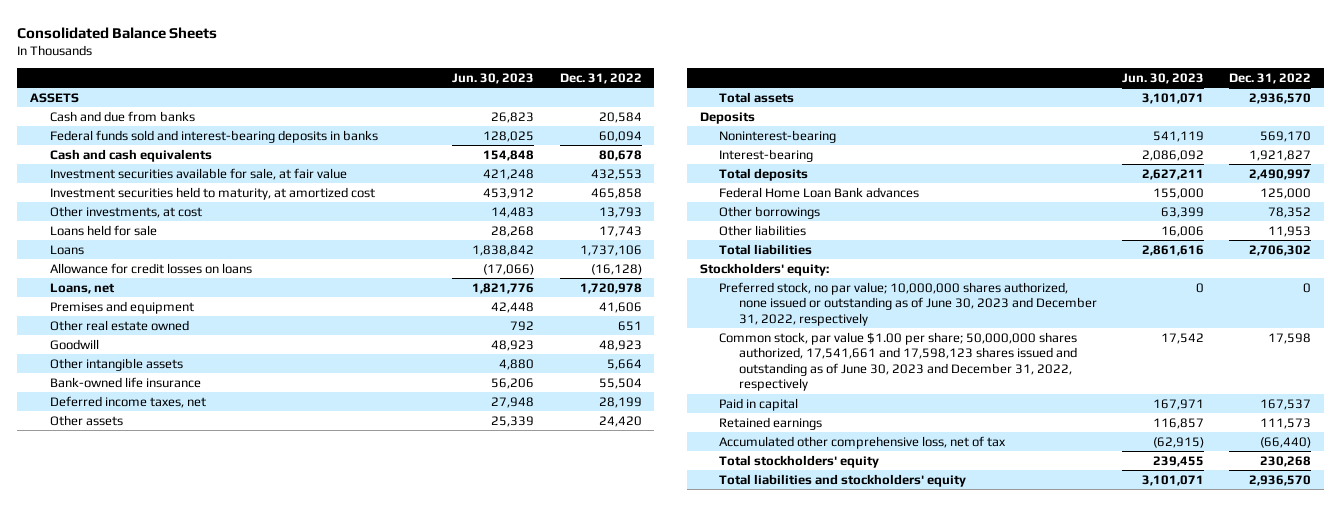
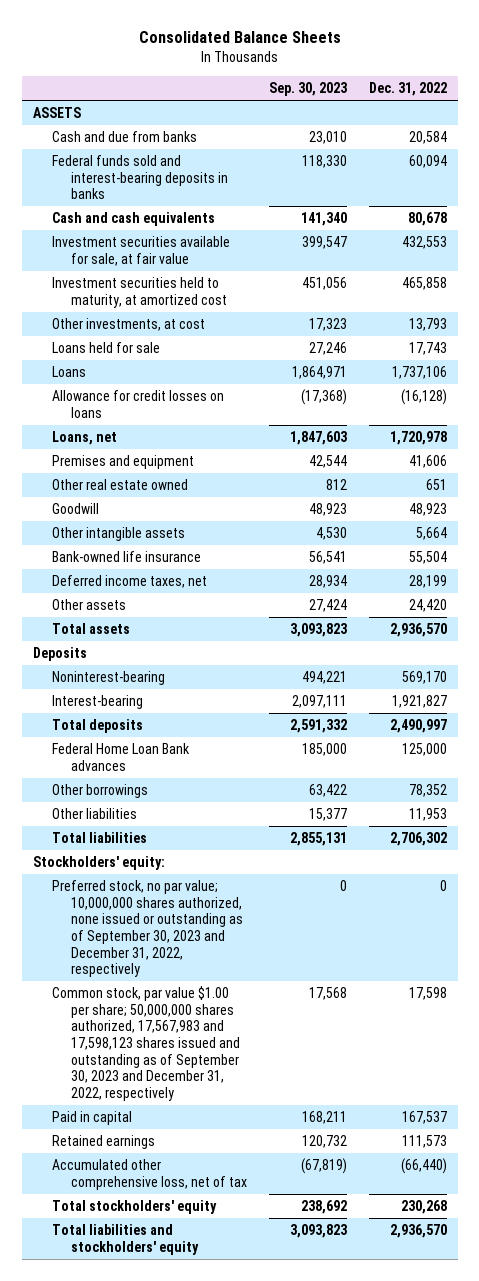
- | Jun. 30, 2023 | Dec. 31, 2022
+ | Sep. 30, 2023 | Dec. 31, 2022
- Preferred stock, no par value; 10,000,000 shares authorized, none issued or outstanding as of June 30, 2023 and December 31, 2022, respectively | 0 | 0
- Common stock, par value $1.00 per share; 50,000,000 shares authorized, 17,541,661 and 17,598,123 shares issued and outstanding as of June 30, 2023 and December 31, 2022, respectively | 17,542 | 17,598
+ Preferred stock, no par value; 10,000,000 shares authorized, none issued or outstanding as of September 30, 2023 and December 31, 2022, respectively | 0 | 0
+ Common stock, par value $1.00 per share; 50,000,000 shares authorized, 17,567,983 and 17,598,123 shares issued and outstanding as of September 30, 2023 and December 31, 2022, respectively | 17,568 | 17,598

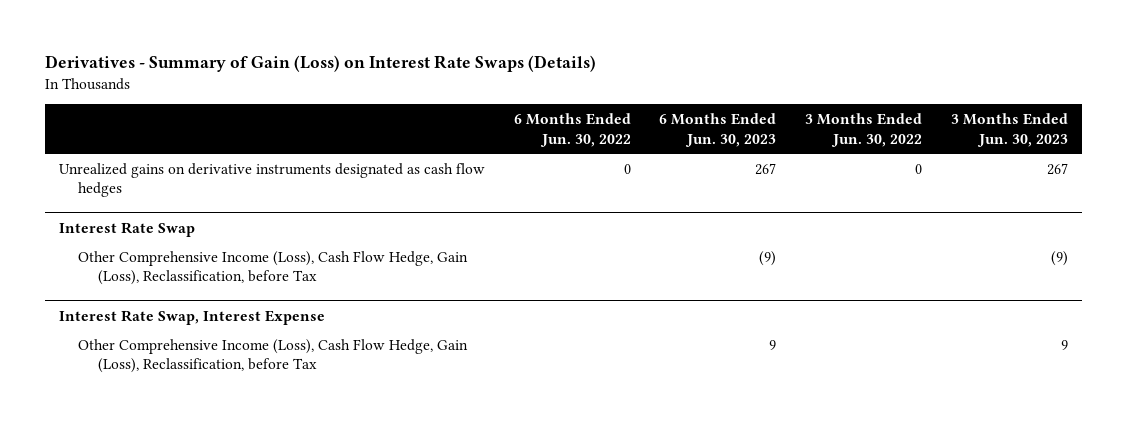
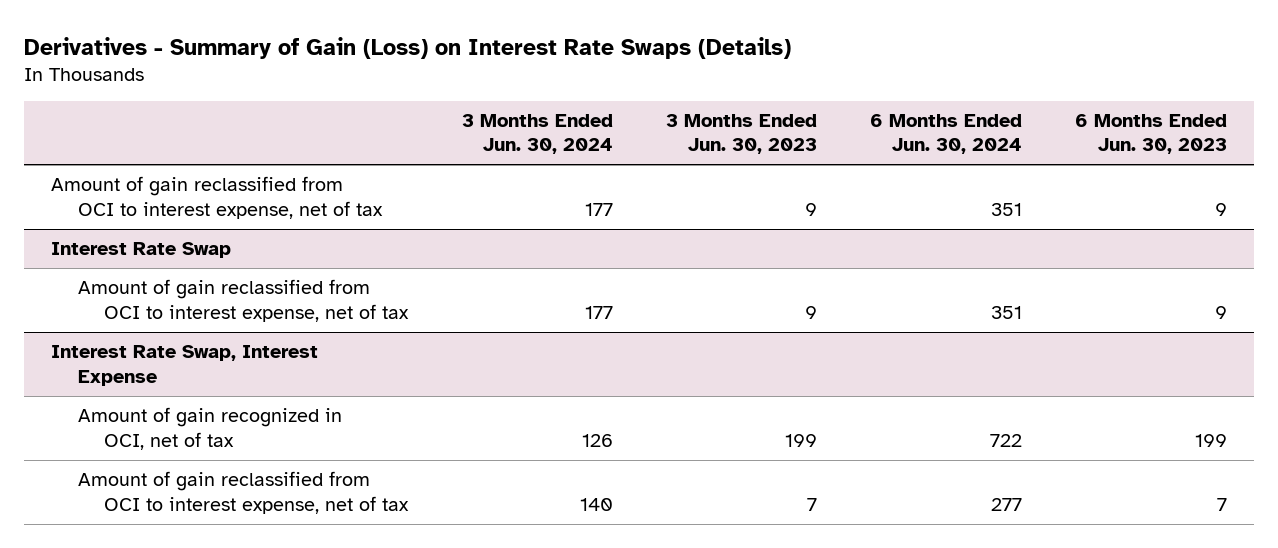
- | 6 Months Ended Jun. 30, 2022 | 6 Months Ended Jun. 30, 2023 | 3 Months Ended Jun. 30, 2022 | 3 Months Ended Jun. 30, 2023
+ | 3 Months Ended Jun. 30, 2024 | 3 Months Ended Jun. 30, 2023 | 6 Months Ended Jun. 30, 2024 | 6 Months Ended Jun. 30, 2023
- Unrealized gains on derivative instruments designated as cash flow hedges | 0 | 267 | 0 | 267
+ Amount of gain reclassified from OCI to interest expense, net of tax | 177 | 9 | 351 | 9
@ Interest Rate Swap
- Other Comprehensive Income (Loss), Cash Flow Hedge, Gain (Loss), Reclassification, before Tax | | (9) | | (9)
+ Amount of gain reclassified from OCI to interest expense, net of tax | 177 | 9 | 351 | 9
@ Interest Rate Swap, Interest Expense
- Other Comprehensive Income (Loss), Cash Flow Hedge, Gain (Loss), Reclassification, before Tax | | 9 | | 9
+ Amount of gain recognized in OCI, net of tax | 126 | 199 | 722 | 199
+ Amount of gain reclassified from OCI to interest expense, net of tax | 140 | 7 | 277 | 7

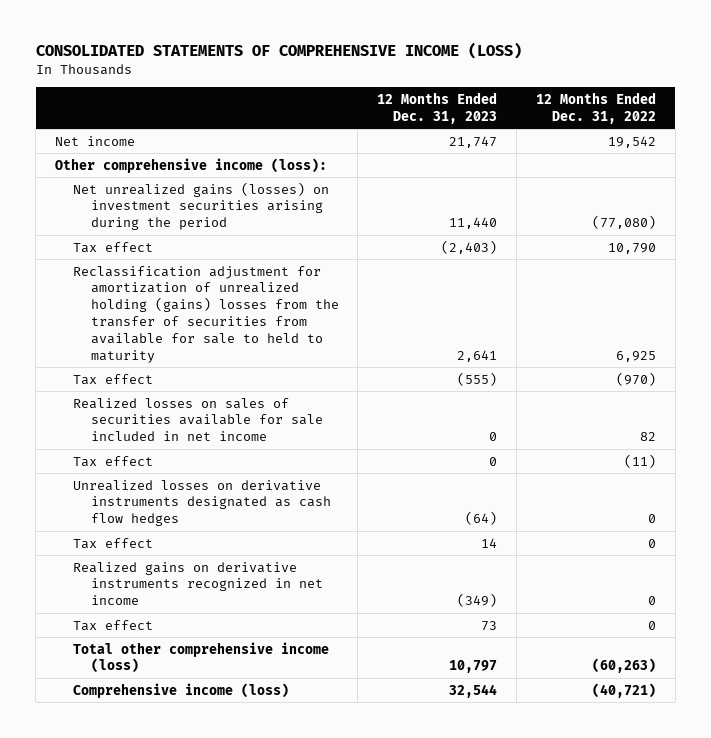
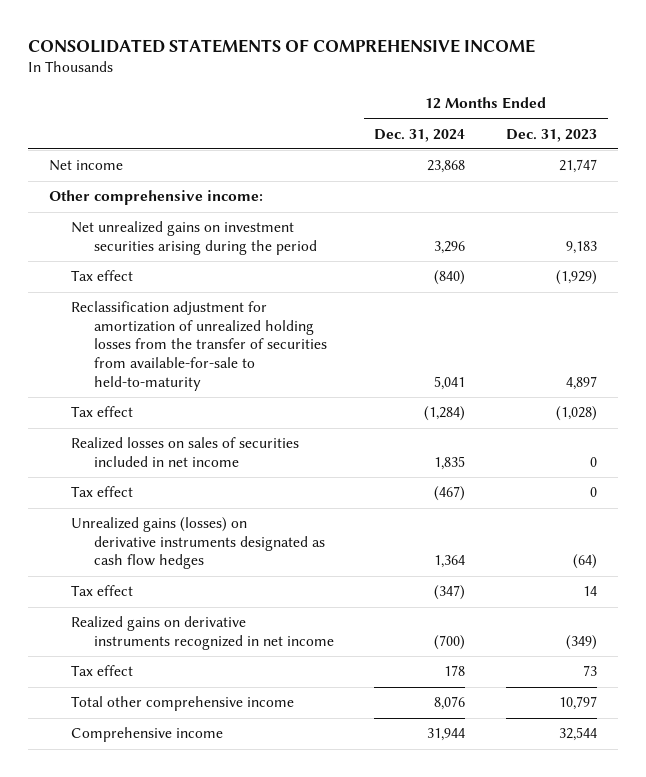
- CONSOLIDATED STATEMENTS OF COMPREHENSIVE INCOME (LOSS)
+ CONSOLIDATED STATEMENTS OF COMPREHENSIVE INCOME
- | 12 Months Ended Dec. 31, 2023 | 12 Months Ended Dec. 31, 2022
+ | 12 Months Ended Dec. 31, 2024 | 12 Months Ended Dec. 31, 2023
- Other comprehensive income (loss):
- Net unrealized gains (losses) on investment securities arising during the period | 11,440 | (77,080)
- Tax effect | (2,403) | 10,790
- Reclassification adjustment for amortization of unrealized holding (gains) losses from the transfer of securities from available for sale to held to maturity | 2,641 | 6,925
- Tax effect | (555) | (970)
- Realized losses on sales of securities available for sale included in net income | 0 | 82
+ Other comprehensive income:
+ Net unrealized gains on investment securities arising during the period | 3,296 | 9,183
+ Tax effect | (840) | (1,929)
+ Reclassification adjustment for amortization of unrealized holding losses from the transfer of securities from available-for-sale to held-to-maturity | 5,041 | 4,897
+ Tax effect | (1,284) | (1,028)
+ Realized losses on sales of securities included in net income | 1,835 | 0
- Unrealized losses on derivative instruments designated as cash flow hedges | (64) | 0
+ Unrealized gains (losses) on derivative instruments designated as cash flow hedges | 1,364 | (64)
- Total other comprehensive income (loss) | 10,797 | (60,263)
- Comprehensive income (loss) | 32,544 | (40,721)
+ Total other comprehensive income | 8,076 | 10,797
+ Comprehensive income | 31,944 | 32,544

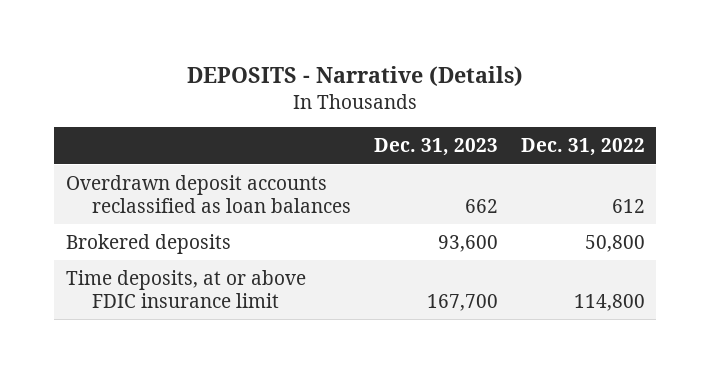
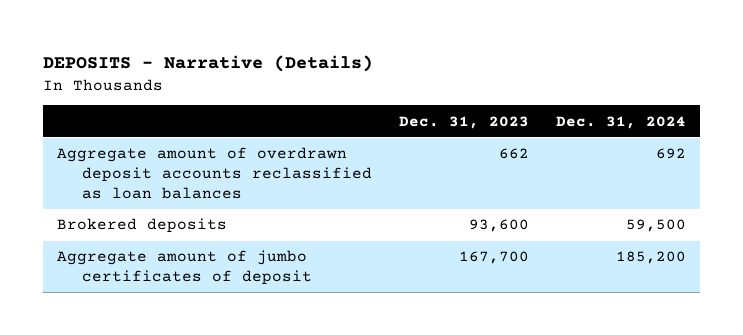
- | Dec. 31, 2023 | Dec. 31, 2022
+ | Dec. 31, 2023 | Dec. 31, 2024
- Overdrawn deposit accounts reclassified as loan balances | 662 | 612
+ Aggregate amount of overdrawn deposit accounts reclassified as loan balances | 662 | 692
- Time deposits, at or above FDIC insurance limit | 167,700 | 114,800
+ Aggregate amount of jumbo certificates of deposit | 167,700 | 185,200

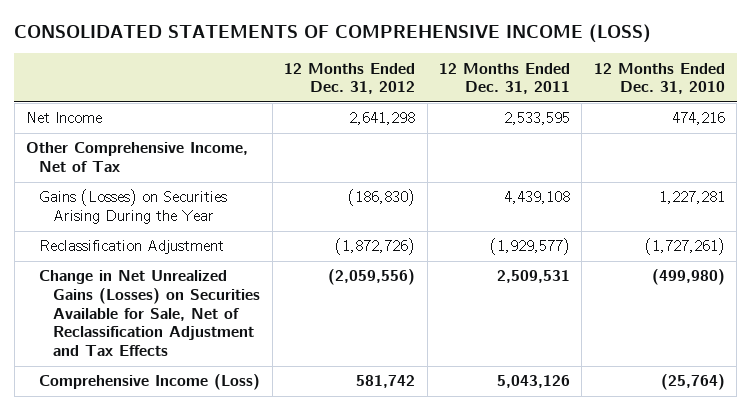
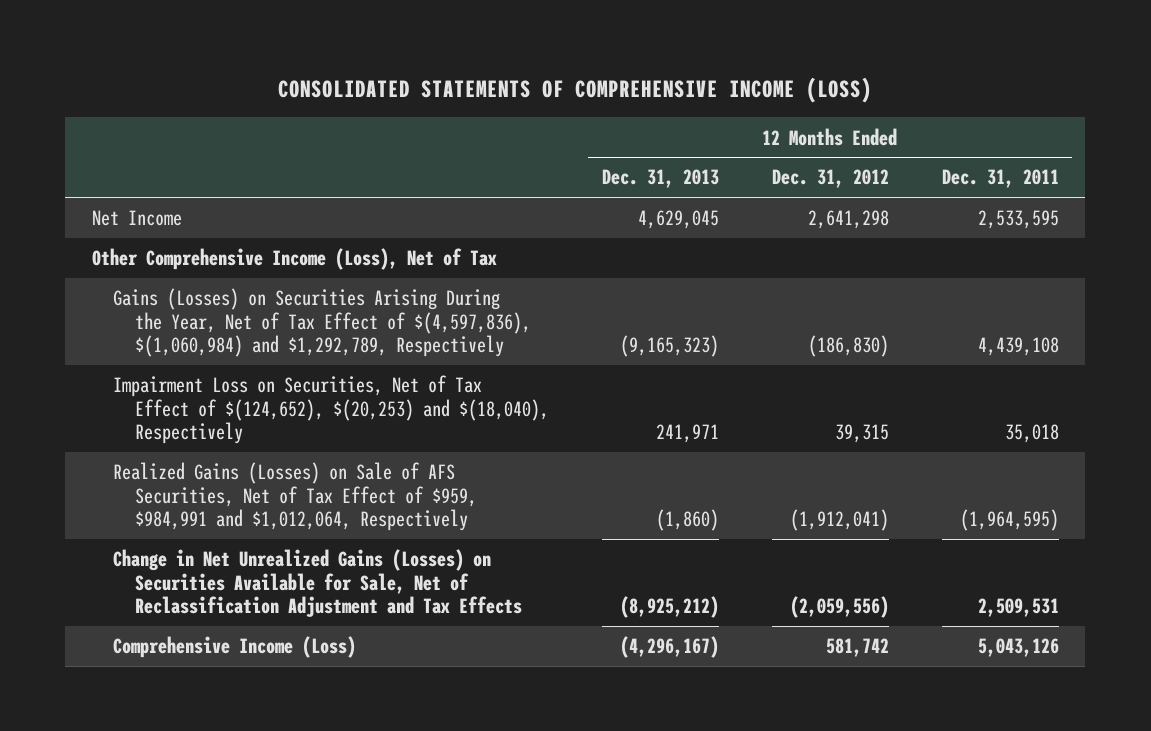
- | 12 Months Ended Dec. 31, 2012 | 12 Months Ended Dec. 31, 2011 | 12 Months Ended Dec. 31, 2010
+ | 12 Months Ended Dec. 31, 2013 | 12 Months Ended Dec. 31, 2012 | 12 Months Ended Dec. 31, 2011
- Other Comprehensive Income, Net of Tax
- Gains (Losses) on Securities Arising During the Year | (186,830) | 4,439,108 | 1,227,281
- Reclassification Adjustment | (1,872,726) | (1,929,577) | (1,727,261)
+ Other Comprehensive Income (Loss), Net of Tax
+ Gains (Losses) on Securities Arising During the Year, Net of Tax Effect of $(4,597,836), $(1,060,984) and $1,292,789, Respectively | (9,165,323) | (186,830) | 4,439,108
+ Impairment Loss on Securities, Net of Tax Effect of $(124,652), $(20,253) and $(18,040), Respectively | 241,971 | 39,315 | 35,018
+ Realized Gains (Losses) on Sale of AFS Securities, Net of Tax Effect of $959, $984,991 and $1,012,064, Respectively | (1,860) | (1,912,041) | (1,964,595)

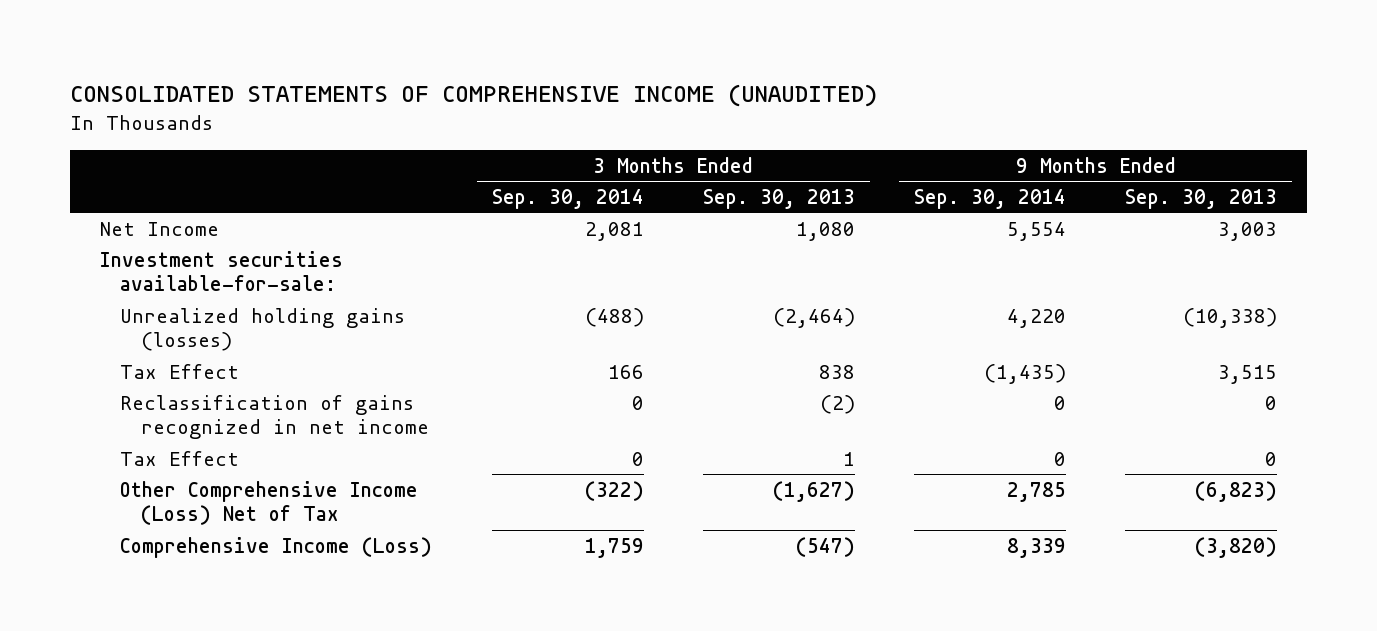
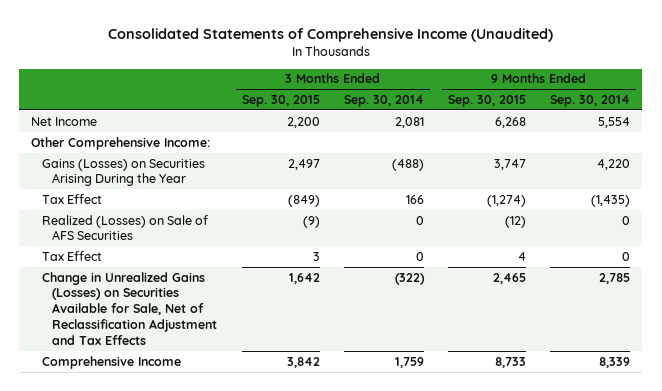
- CONSOLIDATED STATEMENTS OF COMPREHENSIVE INCOME (UNAUDITED)
+ Consolidated Statements of Comprehensive Income (Unaudited)
- | 3 Months Ended Sep. 30, 2014 | 3 Months Ended Sep. 30, 2013 | 9 Months Ended Sep. 30, 2014 | 9 Months Ended Sep. 30, 2013
+ | 3 Months Ended Sep. 30, 2015 | 3 Months Ended Sep. 30, 2014 | 9 Months Ended Sep. 30, 2015 | 9 Months Ended Sep. 30, 2014
- Investment securities available-for-sale:
- Unrealized holding gains (losses) | (488) | (2,464) | 4,220 | (10,338)
+ Other Comprehensive Income:
+ Gains (Losses) on Securities Arising During the Year | 2,497 | (488) | 3,747 | 4,220
- Reclassification of gains recognized in net income | 0 | (2) | 0 | 0
+ Realized (Losses) on Sale of AFS Securities | (9) | 0 | (12) | 0
- Other Comprehensive Income (Loss) Net of Tax | (322) | (1,627) | 2,785 | (6,823)
- Comprehensive Income (Loss) | 1,759 | (547) | 8,339 | (3,820)
+ Change in Unrealized Gains (Losses) on Securities Available for Sale, Net of Reclassification Adjustment and Tax Effects | 1,642 | (322) | 2,465 | 2,785
+ Comprehensive Income | 3,842 | 1,759 | 8,733 | 8,339

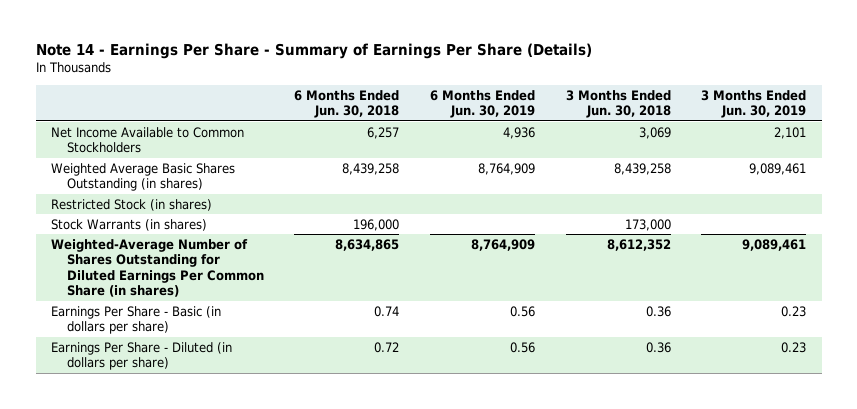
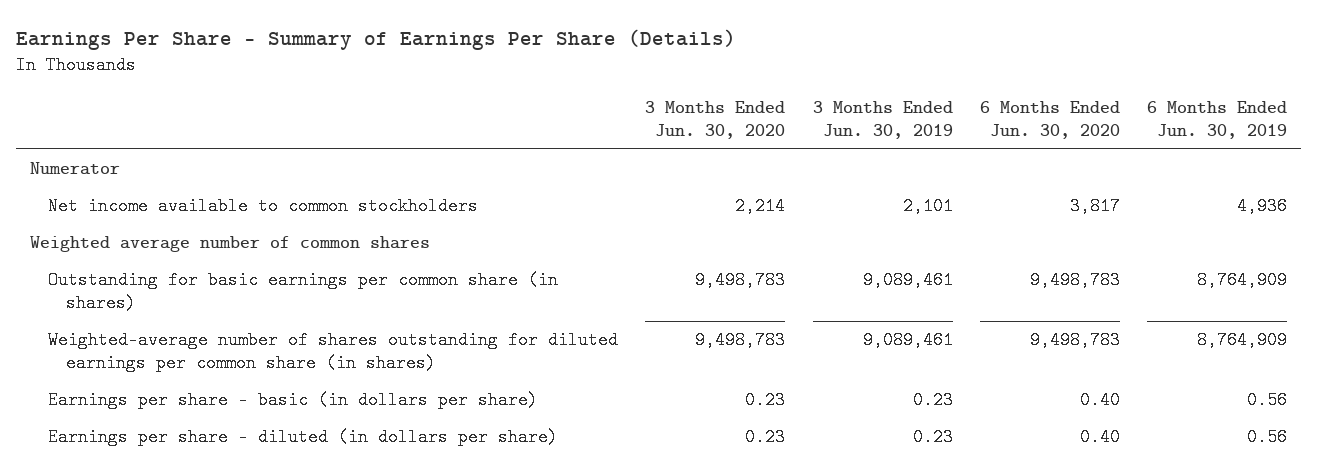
- Note 14 - Earnings Per Share - Summary of Earnings Per Share (Details)
+ Earnings Per Share - Summary of Earnings Per Share (Details)
- | 6 Months Ended Jun. 30, 2018 | 6 Months Ended Jun. 30, 2019 | 3 Months Ended Jun. 30, 2018 | 3 Months Ended Jun. 30, 2019
+ | 3 Months Ended Jun. 30, 2020 | 3 Months Ended Jun. 30, 2019 | 6 Months Ended Jun. 30, 2020 | 6 Months Ended Jun. 30, 2019
- Net Income Available to Common Stockholders | 6,257 | 4,936 | 3,069 | 2,101
- Weighted Average Basic Shares Outstanding (in shares) | 8,439,258 | 8,764,909 | 8,439,258 | 9,089,461
- Restricted Stock (in shares)
- Stock Warrants (in shares) | 196,000 | | 173,000 |
- Weighted-Average Number of Shares Outstanding for Diluted Earnings Per Common Share (in shares) | 8,634,865 | 8,764,909 | 8,612,352 | 9,089,461
- Earnings Per Share - Basic (in dollars per share) | 0.74 | 0.56 | 0.36 | 0.23
- Earnings Per Share - Diluted (in dollars per share) | 0.72 | 0.56 | 0.36 | 0.23
+ Numerator
+ Net income available to common stockholders | 2,214 | 2,101 | 3,817 | 4,936
+ Weighted average number of common shares
+ Outstanding for basic earnings per common share (in shares) | 9,498,783 | 9,089,461 | 9,498,783 | 8,764,909
+ Weighted-average number of shares outstanding for diluted earnings per common share (in shares) | 9,498,783 | 9,089,461 | 9,498,783 | 8,764,909
+ Earnings per share - basic (in dollars per share) | 0.23 | 0.23 | 0.40 | 0.56
+ Earnings per share - diluted (in dollars per share) | 0.23 | 0.23 | 0.40 | 0.56

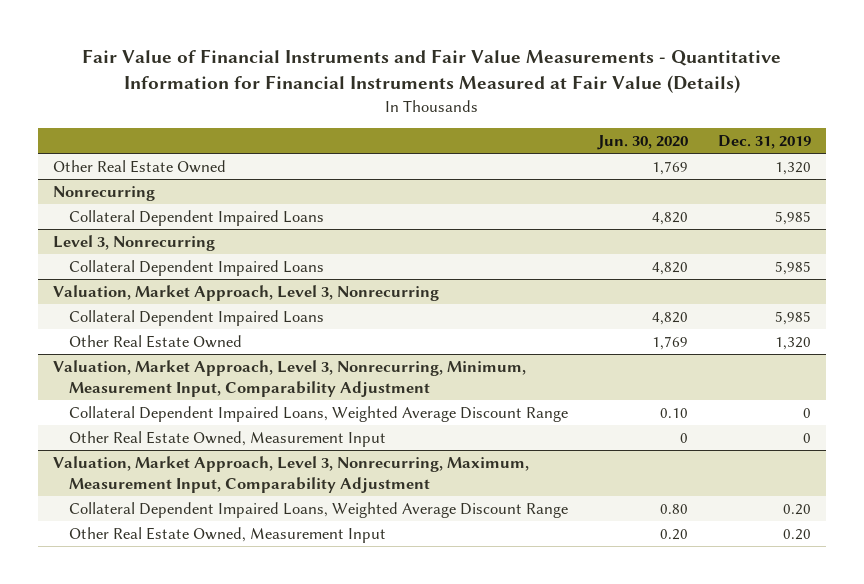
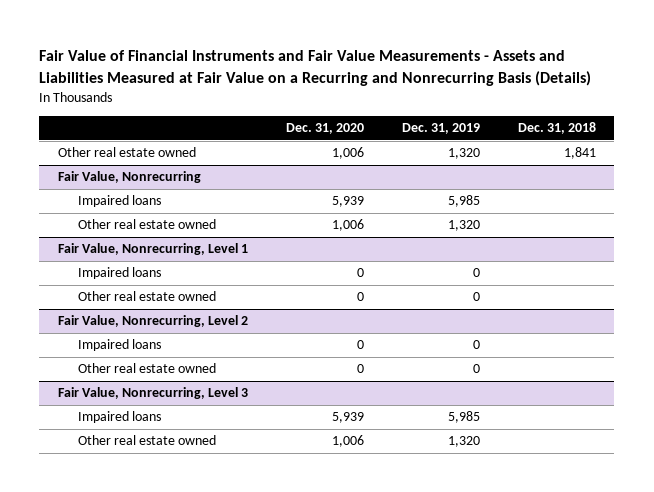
- Fair Value of Financial Instruments and Fair Value Measurements - Quantitative Information for Financial Instruments Measured at Fair Value (Details)
+ Fair Value of Financial Instruments and Fair Value Measurements - Assets and Liabilities Measured at Fair Value on a Recurring and Nonrecurring Basis (Details)
- | Jun. 30, 2020 | Dec. 31, 2019
+ | Dec. 31, 2020 | Dec. 31, 2019 | Dec. 31, 2018
- Other Real Estate Owned | 1,769 | 1,320
- Nonrecurring
- Collateral Dependent Impaired Loans | 4,820 | 5,985
- Level 3, Nonrecurring
- Collateral Dependent Impaired Loans | 4,820 | 5,985
- Valuation, Market Approach, Level 3, Nonrecurring
- Collateral Dependent Impaired Loans | 4,820 | 5,985
- Other Real Estate Owned | 1,769 | 1,320
- Valuation, Market Approach, Level 3, Nonrecurring, Minimum, Measurement Input, Comparability Adjustment
- Collateral Dependent Impaired Loans, Weighted Average Discount Range | 0.10 | 0
- Other Real Estate Owned, Measurement Input | 0 | 0
- Valuation, Market Approach, Level 3, Nonrecurring, Maximum, Measurement Input, Comparability Adjustment
- Collateral Dependent Impaired Loans, Weighted Average Discount Range | 0.80 | 0.20
- Other Real Estate Owned, Measurement Input | 0.20 | 0.20
+ Other real estate owned | 1,006 | 1,320 | 1,841
+ Fair Value, Nonrecurring
+ Impaired loans | 5,939 | 5,985 |
+ Other real estate owned | 1,006 | 1,320 |
+ Fair Value, Nonrecurring, Level 1
+ Impaired loans | 0 | 0 |
+ Other real estate owned | 0 | 0 |
+ Fair Value, Nonrecurring, Level 2
+ Impaired loans | 0 | 0 |
+ Other real estate owned | 0 | 0 |
+ Fair Value, Nonrecurring, Level 3
+ Impaired loans | 5,939 | 5,985 |
+ Other real estate owned | 1,006 | 1,320 |

